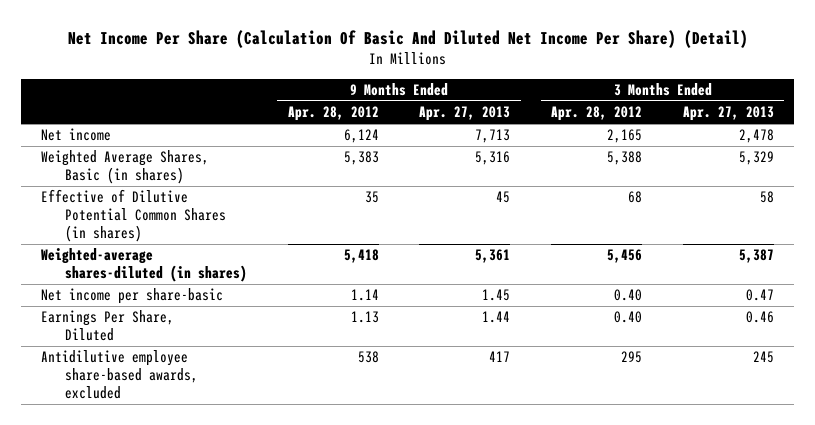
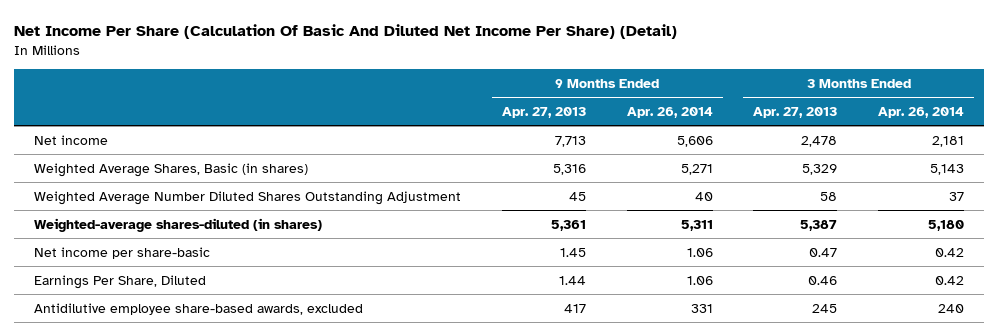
- | 9 Months Ended Apr. 28, 2012 | 9 Months Ended Apr. 27, 2013 | 3 Months Ended Apr. 28, 2012 | 3 Months Ended Apr. 27, 2013
+ | 9 Months Ended Apr. 27, 2013 | 9 Months Ended Apr. 26, 2014 | 3 Months Ended Apr. 27, 2013 | 3 Months Ended Apr. 26, 2014
- Effective of Dilutive Potential Common Shares (in shares) | 35 | 45 | 68 | 58
+ Weighted Average Number Diluted Shares Outstanding Adjustment | 45 | 40 | 58 | 37

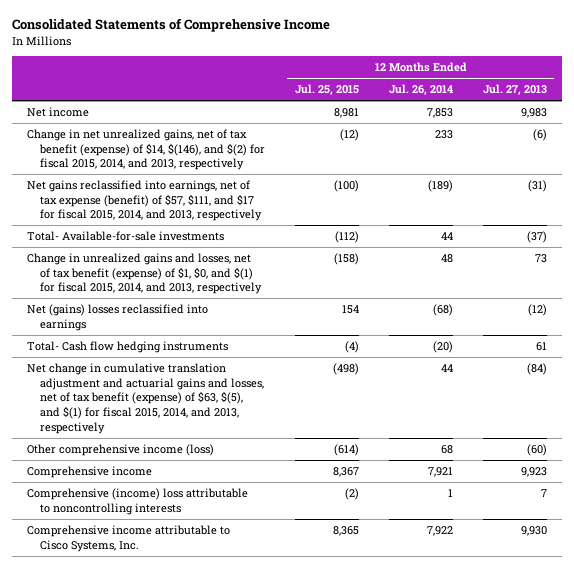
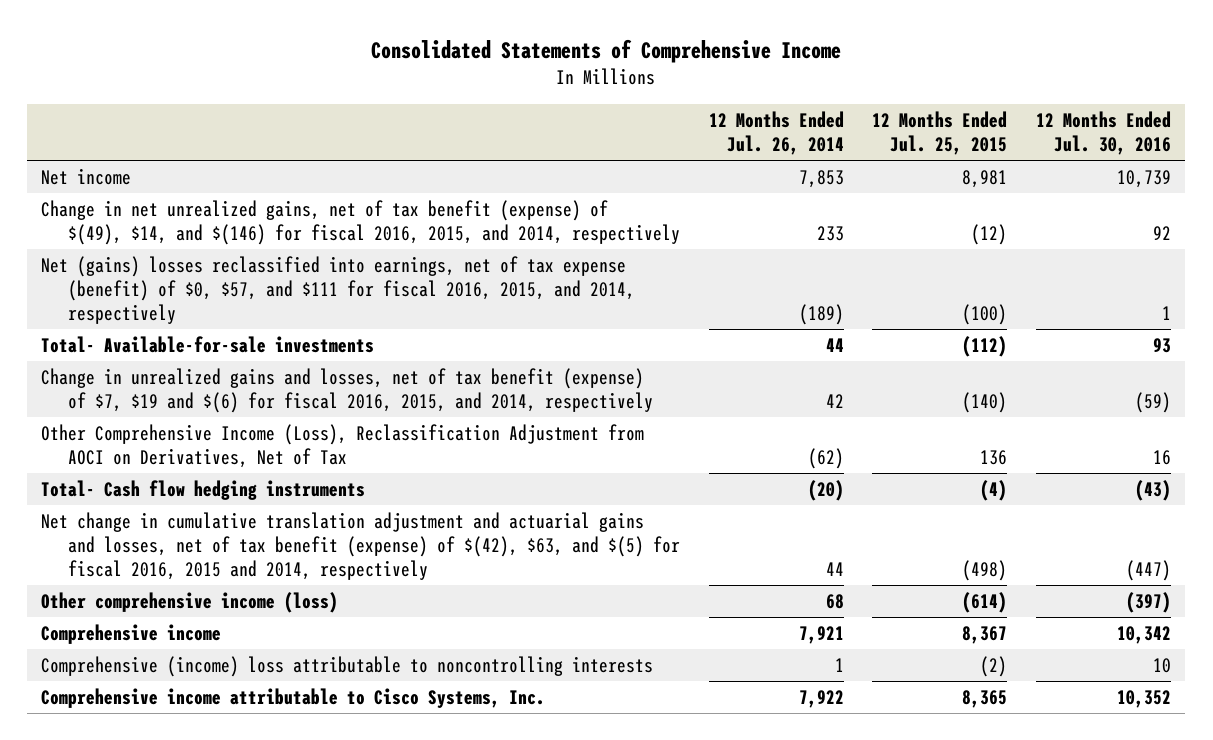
- | 12 Months Ended Jul. 25, 2015 | 12 Months Ended Jul. 26, 2014 | 12 Months Ended Jul. 27, 2013
+ | 12 Months Ended Jul. 26, 2014 | 12 Months Ended Jul. 25, 2015 | 12 Months Ended Jul. 30, 2016
- Change in net unrealized gains, net of tax benefit (expense) of $14, $(146), and $(2) for fiscal 2015, 2014, and 2013, respectively | (12) | 233 | (6)
- Net gains reclassified into earnings, net of tax expense (benefit) of $57, $111, and $17 for fiscal 2015, 2014, and 2013, respectively | (100) | (189) | (31)
+ Change in net unrealized gains, net of tax benefit (expense) of $(49), $14, and $(146) for fiscal 2016, 2015, and 2014, respectively | 233 | (12) | 92
+ Net (gains) losses reclassified into earnings, net of tax expense (benefit) of $0, $57, and $111 for fiscal 2016, 2015, and 2014, respectively | (189) | (100) | 1
- Change in unrealized gains and losses, net of tax benefit (expense) of $1, $0, and $(1) for fiscal 2015, 2014, and 2013, respectively | (158) | 48 | 73
- Net (gains) losses reclassified into earnings | 154 | (68) | (12)
+ Change in unrealized gains and losses, net of tax benefit (expense) of $7, $19 and $(6) for fiscal 2016, 2015, and 2014, respectively | 42 | (140) | (59)
+ Other Comprehensive Income (Loss), Reclassification Adjustment from AOCI on Derivatives, Net of Tax | (62) | 136 | 16
- Net change in cumulative translation adjustment and actuarial gains and losses, net of tax benefit (expense) of $63, $(5), and $(1) for fiscal 2015, 2014, and 2013, respectively | (498) | 44 | (84)
+ Net change in cumulative translation adjustment and actuarial gains and losses, net of tax benefit (expense) of $(42), $63, and $(5) for fiscal 2016, 2015 and 2014, respectively | 44 | (498) | (447)

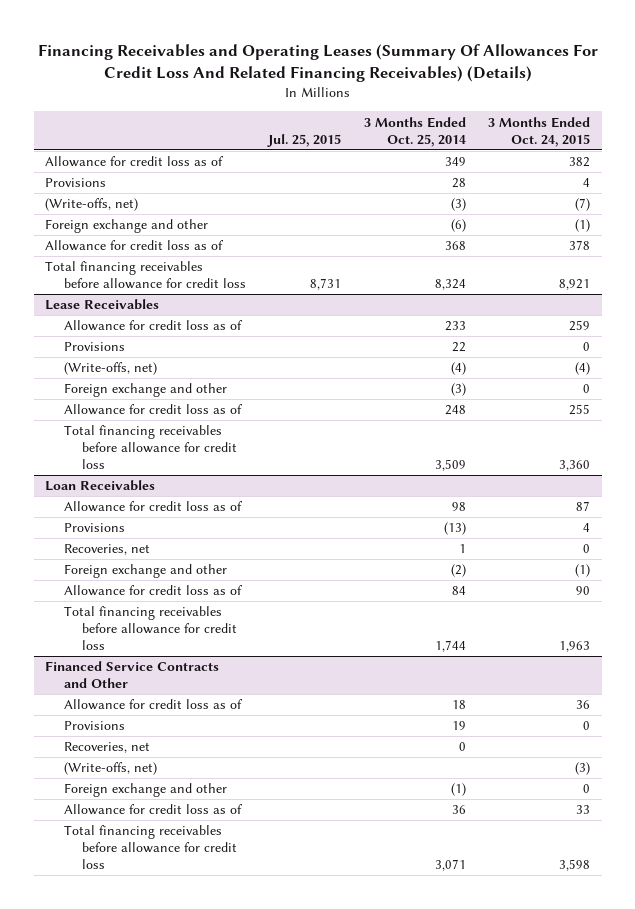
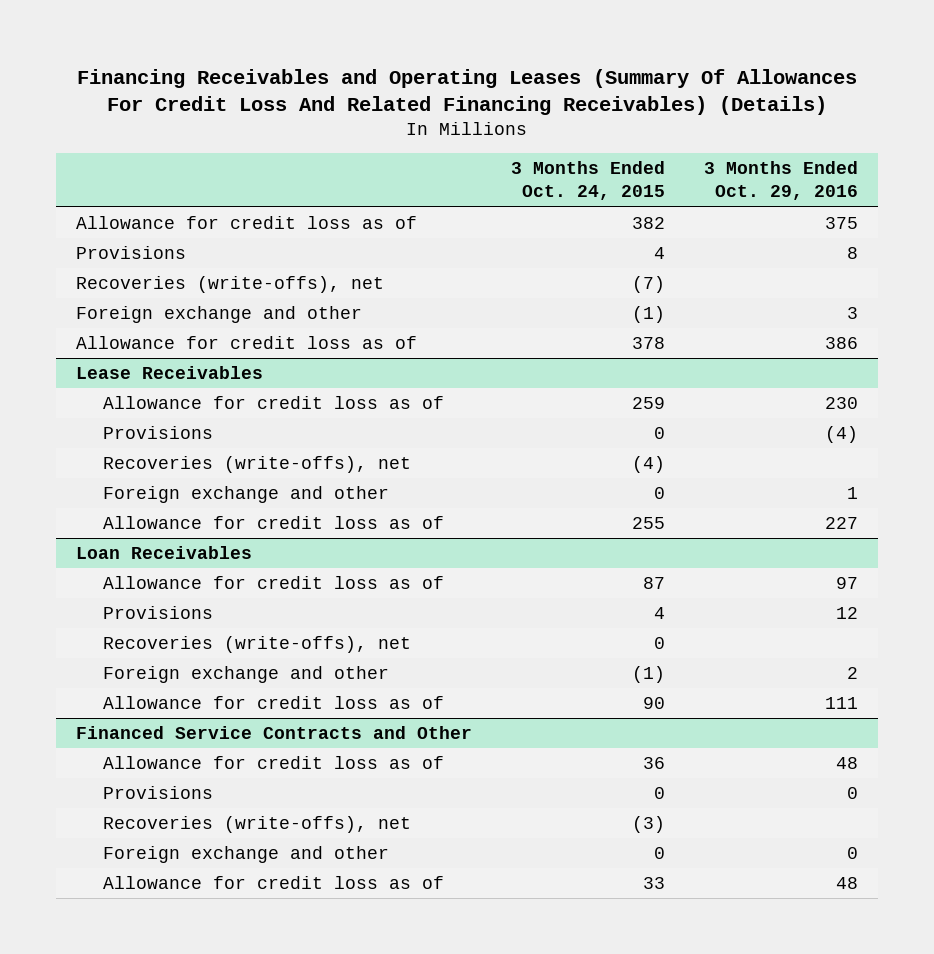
- | Jul. 25, 2015 | 3 Months Ended Oct. 25, 2014 | 3 Months Ended Oct. 24, 2015
+ | 3 Months Ended Oct. 24, 2015 | 3 Months Ended Oct. 29, 2016
- (Write-offs, net) | | (3) | (7)
+ Recoveries (write-offs), net | (7) |
- Total financing receivables before allowance for credit loss | 8,731 | 8,324 | 8,921
@ Lease Receivables
- (Write-offs, net) | | (4) | (4)
+ Recoveries (write-offs), net | (4) |
- Total financing receivables before allowance for credit loss | | 3,509 | 3,360
@ Loan Receivables
- Recoveries, net | | 1 | 0
+ Recoveries (write-offs), net | 0 |
- Total financing receivables before allowance for credit loss | | 1,744 | 1,963
@ Financed Service Contracts and Other
- Recoveries, net | | 0 |
- (Write-offs, net) | | | (3)
+ Recoveries (write-offs), net | (3) |
- Total financing receivables before allowance for credit loss | | 3,071 | 3,598

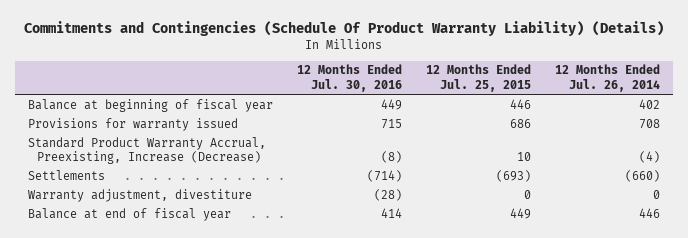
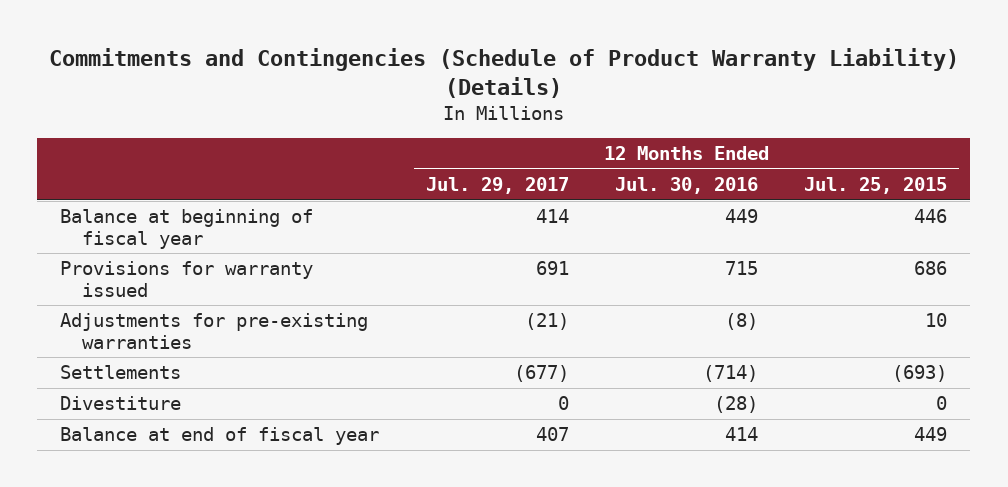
- Commitments and Contingencies (Schedule Of Product Warranty Liability) (Details)
+ Commitments and Contingencies (Schedule of Product Warranty Liability) (Details)
- | 12 Months Ended Jul. 30, 2016 | 12 Months Ended Jul. 25, 2015 | 12 Months Ended Jul. 26, 2014
+ | 12 Months Ended Jul. 29, 2017 | 12 Months Ended Jul. 30, 2016 | 12 Months Ended Jul. 25, 2015
- Standard Product Warranty Accrual, Preexisting, Increase (Decrease) | (8) | 10 | (4)
+ Adjustments for pre-existing warranties | (21) | (8) | 10
- Warranty adjustment, divestiture | (28) | 0 | 0
+ Divestiture | 0 | (28) | 0

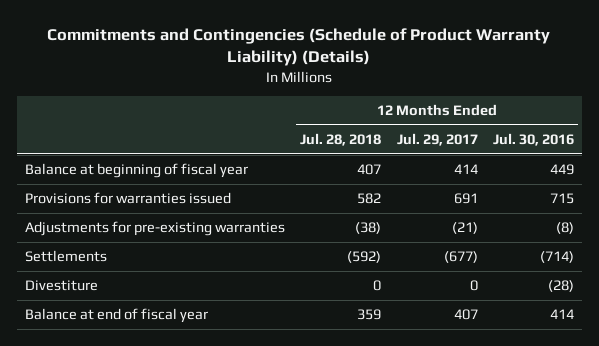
- | 12 Months Ended Jul. 29, 2017 | 12 Months Ended Jul. 30, 2016 | 12 Months Ended Jul. 25, 2015
+ | 12 Months Ended Jul. 28, 2018 | 12 Months Ended Jul. 29, 2017 | 12 Months Ended Jul. 30, 2016
- Provisions for warranty issued | 691 | 715 | 686
+ Provisions for warranties issued | 582 | 691 | 715

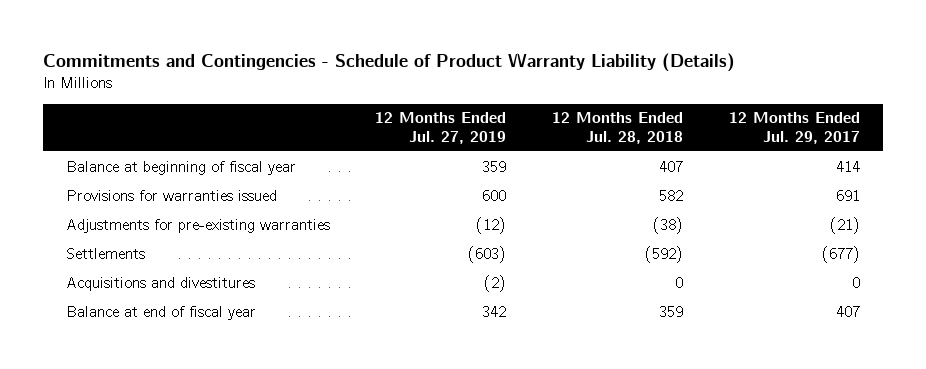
- Commitments and Contingencies (Schedule of Product Warranty Liability) (Details)
+ Commitments and Contingencies - Schedule of Product Warranty Liability (Details)
- | 12 Months Ended Jul. 28, 2018 | 12 Months Ended Jul. 29, 2017 | 12 Months Ended Jul. 30, 2016
+ | 12 Months Ended Jul. 27, 2019 | 12 Months Ended Jul. 28, 2018 | 12 Months Ended Jul. 29, 2017
- Divestiture | 0 | 0 | (28)
+ Acquisitions and divestitures | (2) | 0 | 0

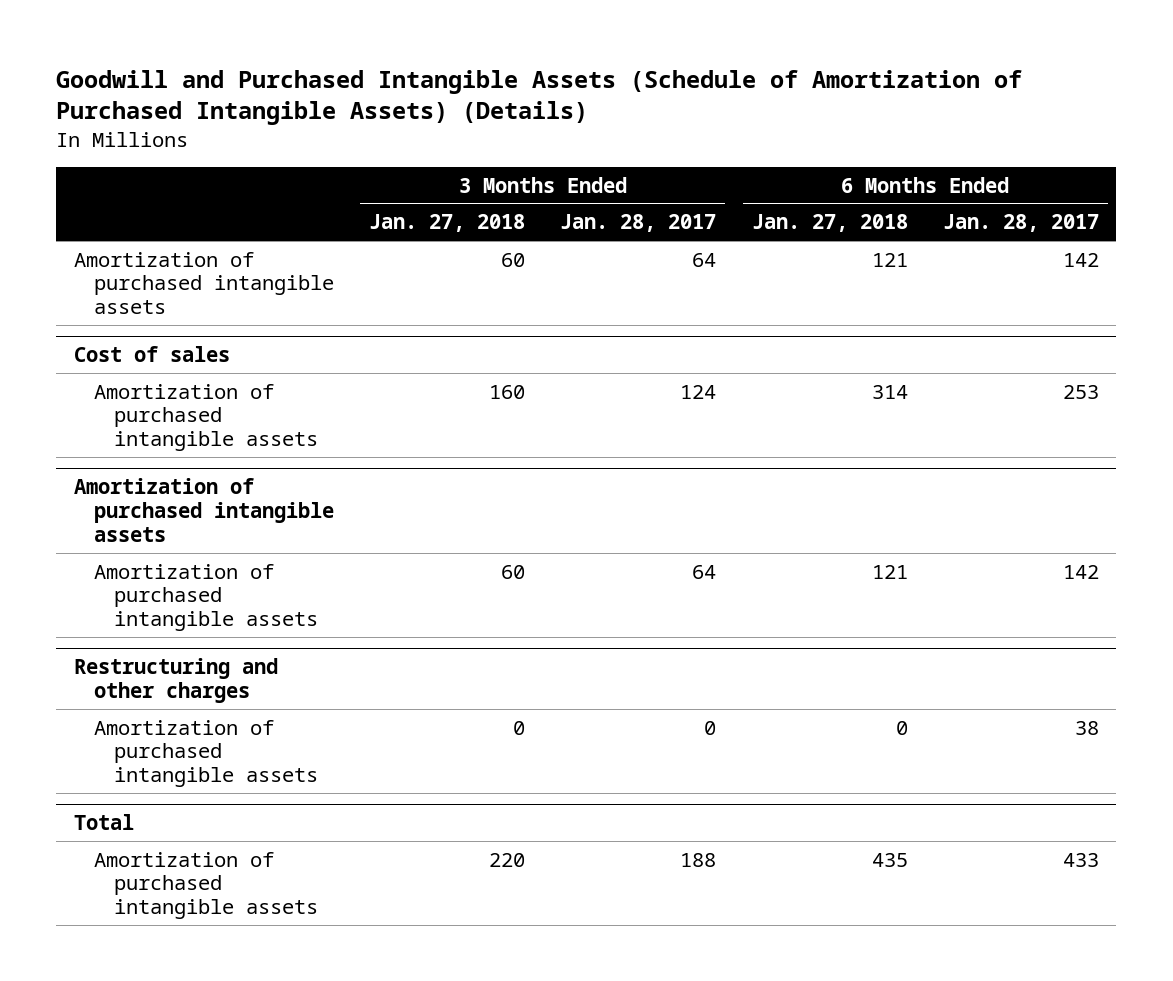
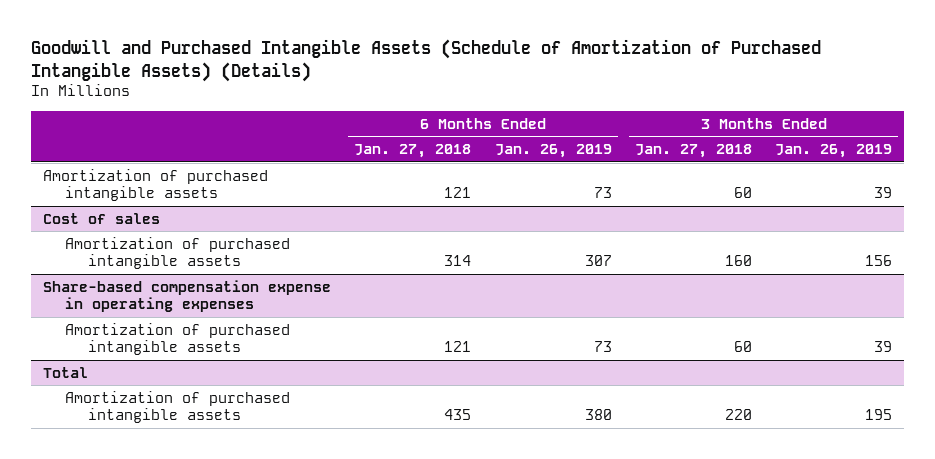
- | 3 Months Ended Jan. 27, 2018 | 3 Months Ended Jan. 28, 2017 | 6 Months Ended Jan. 27, 2018 | 6 Months Ended Jan. 28, 2017
+ | 6 Months Ended Jan. 27, 2018 | 6 Months Ended Jan. 26, 2019 | 3 Months Ended Jan. 27, 2018 | 3 Months Ended Jan. 26, 2019
- Amortization of purchased intangible assets
+ Share-based compensation expense in operating expenses
- Restructuring and other charges
- Amortization of purchased intangible assets | 0 | 0 | 0 | 38

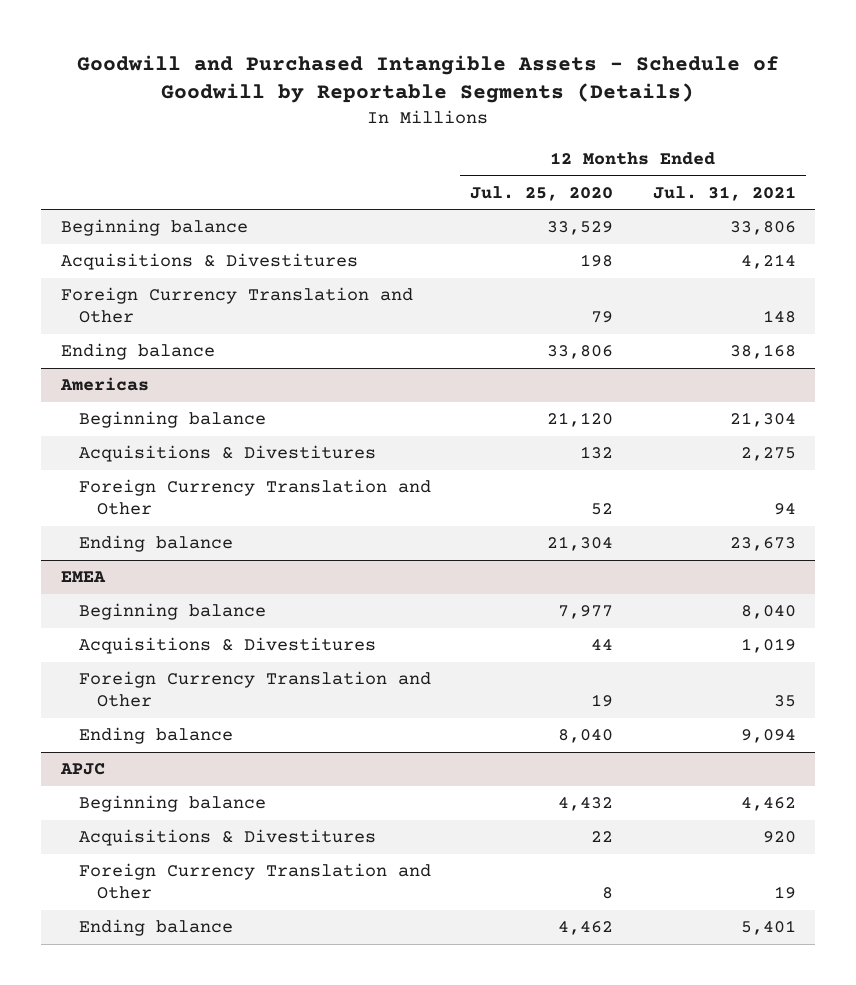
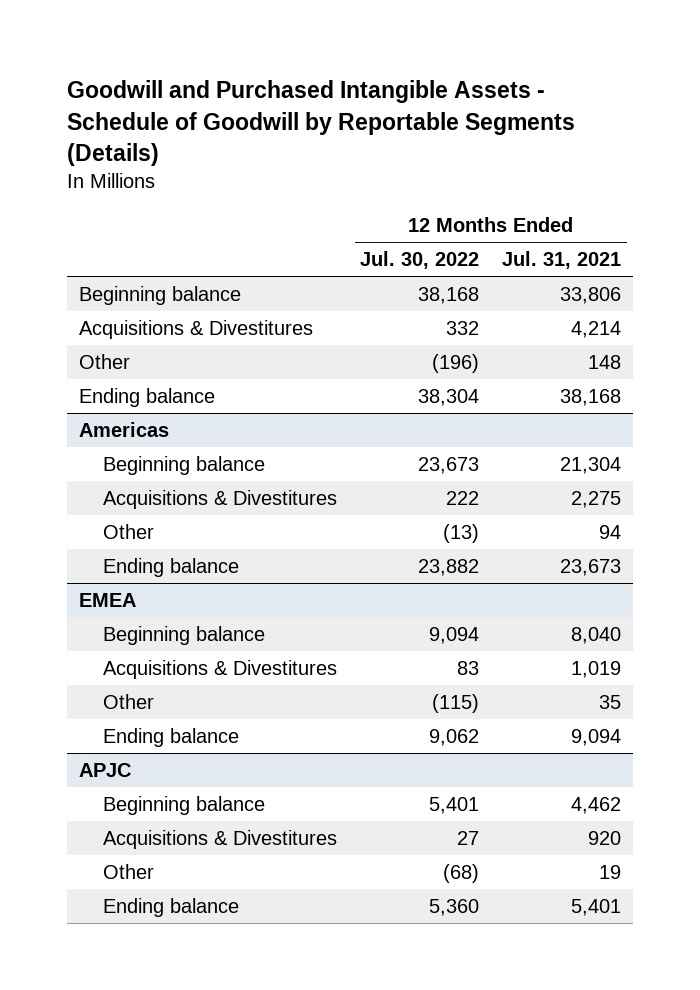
- | 12 Months Ended Jul. 25, 2020 | 12 Months Ended Jul. 31, 2021
+ | 12 Months Ended Jul. 30, 2022 | 12 Months Ended Jul. 31, 2021
- Foreign Currency Translation and Other | 79 | 148
+ Other | (196) | 148
@ Americas
- Foreign Currency Translation and Other | 52 | 94
+ Other | (13) | 94
@ EMEA
- Foreign Currency Translation and Other | 19 | 35
+ Other | (115) | 35
@ APJC
- Foreign Currency Translation and Other | 8 | 19
+ Other | (68) | 19

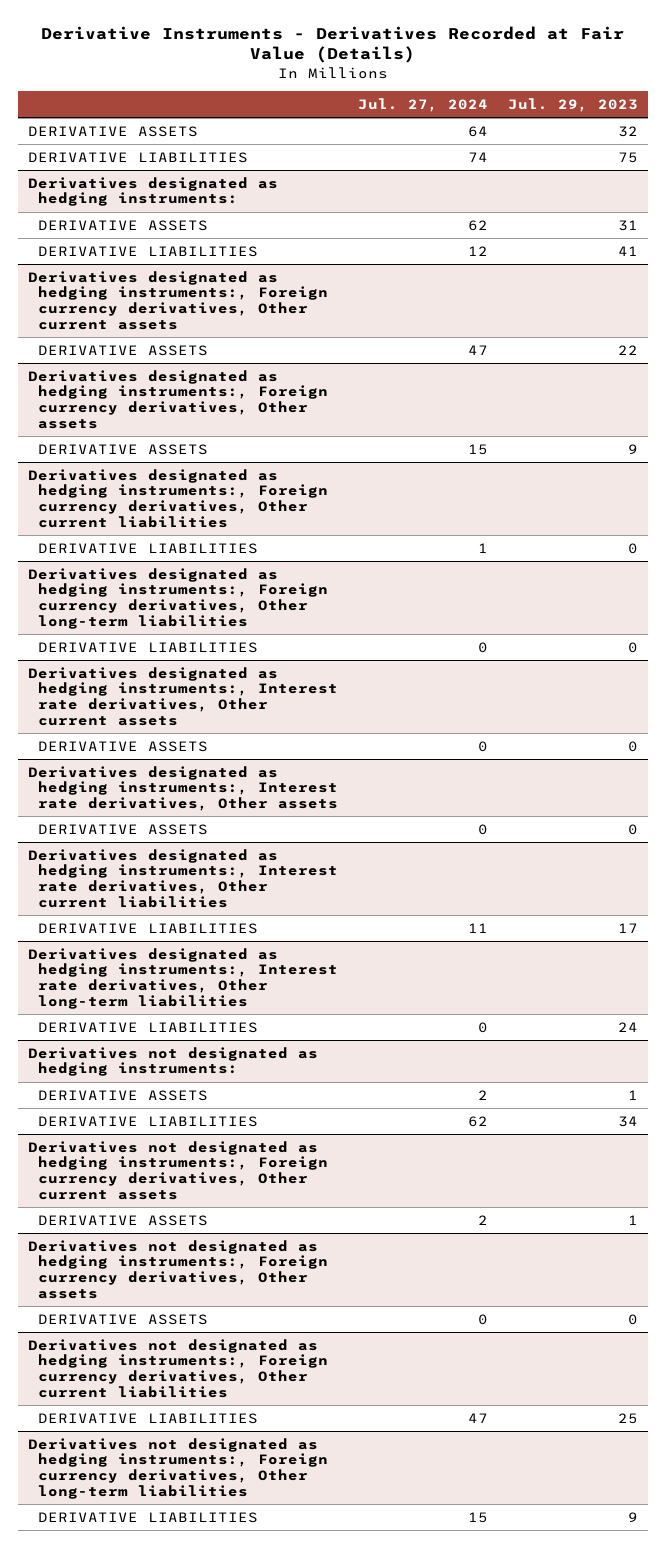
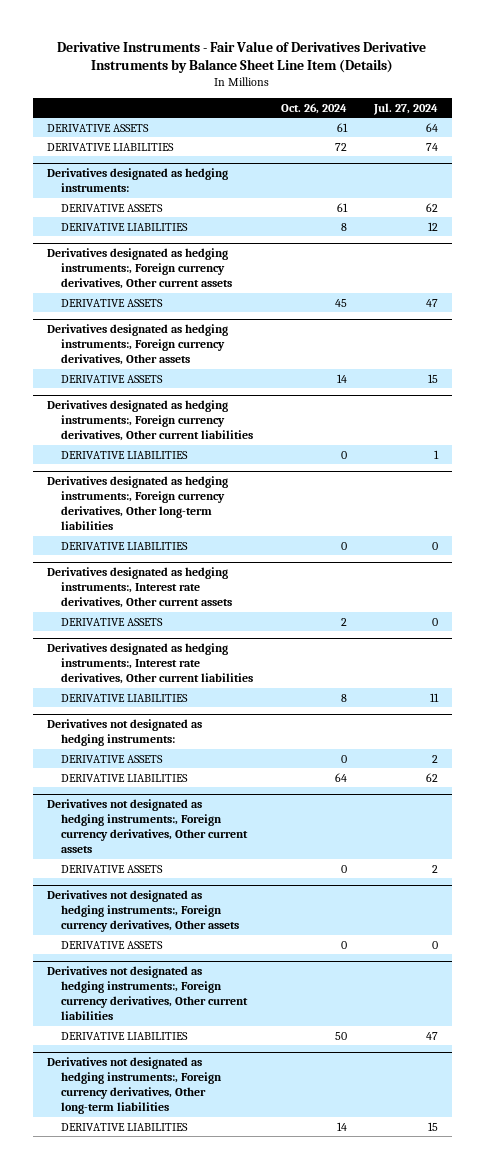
- Derivative Instruments - Derivatives Recorded at Fair Value (Details)
+ Derivative Instruments - Fair Value of Derivatives Derivative Instruments by Balance Sheet Line Item (Details)
- | Jul. 27, 2024 | Jul. 29, 2023
+ | Oct. 26, 2024 | Jul. 27, 2024
- Derivatives designated as hedging instruments:, Interest rate derivatives, Other assets
- DERIVATIVE ASSETS | 0 | 0
- Derivatives designated as hedging instruments:, Interest rate derivatives, Other long-term liabilities
- DERIVATIVE LIABILITIES | 0 | 24

